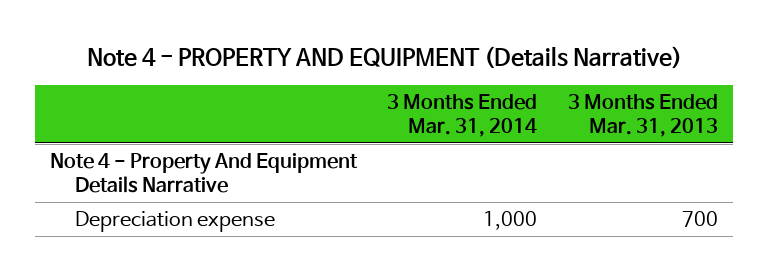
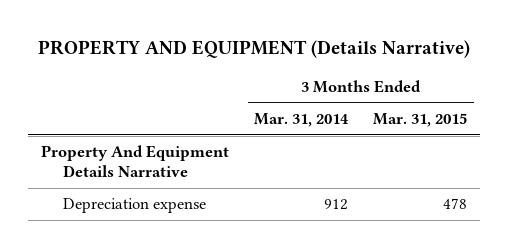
- Note 4 - PROPERTY AND EQUIPMENT (Details Narrative)
+ PROPERTY AND EQUIPMENT (Details Narrative)
- | 3 Months Ended Mar. 31, 2014 | 3 Months Ended Mar. 31, 2013
+ | 3 Months Ended Mar. 31, 2014 | 3 Months Ended Mar. 31, 2015
- Note 4 - Property And Equipment Details Narrative
- Depreciation expense | 1,000 | 700
+ Property And Equipment Details Narrative
+ Depreciation expense | 912 | 478

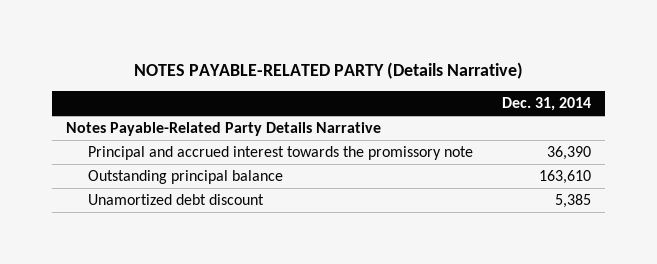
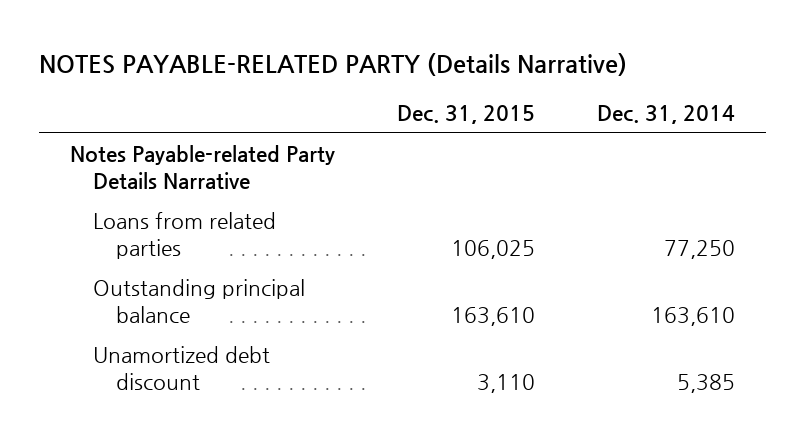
- | Dec. 31, 2014
+ | Dec. 31, 2015 | Dec. 31, 2014
- Notes Payable-Related Party Details Narrative
- Principal and accrued interest towards the promissory note | 36,390
+ Notes Payable-related Party Details Narrative
+ Loans from related parties | 106,025 | 77,250

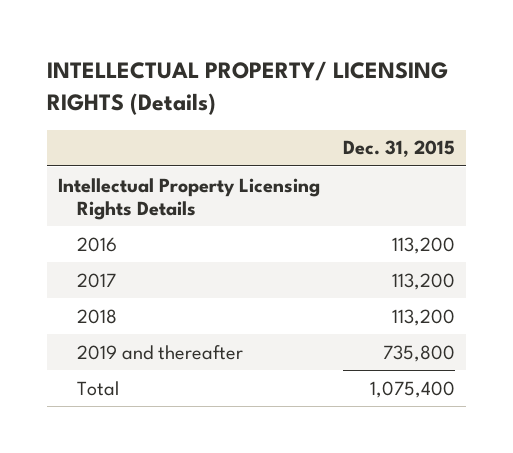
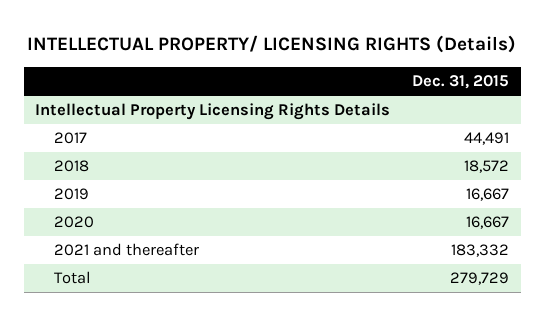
- 2016 | 113,200
- 2017 | 113,200
- 2018 | 113,200
- 2019 and thereafter | 735,800
- Total | 1,075,400
+ 2017 | 44,491
+ 2018 | 18,572
+ 2019 | 16,667
+ 2020 | 16,667
+ 2021 and thereafter | 183,332
+ Total | 279,729

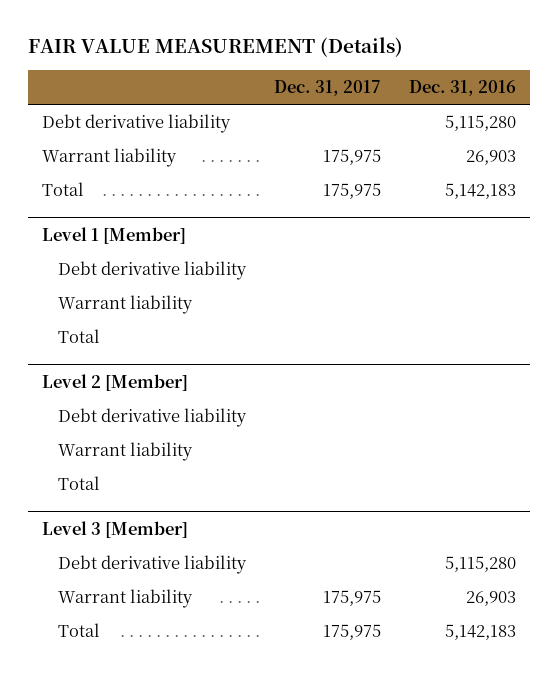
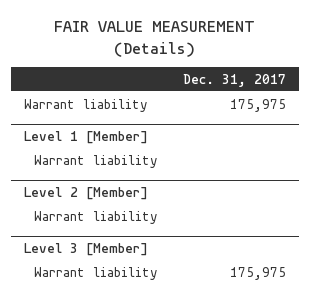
- | Dec. 31, 2017 | Dec. 31, 2016
+ | Dec. 31, 2017
- Debt derivative liability | | 5,115,280
- Total | 175,975 | 5,142,183
@ Level 1 [Member]
- Debt derivative liability
- Total
@ Level 2 [Member]
- Debt derivative liability
- Total
@ Level 3 [Member]
- Debt derivative liability | | 5,115,280
- Total | 175,975 | 5,142,183

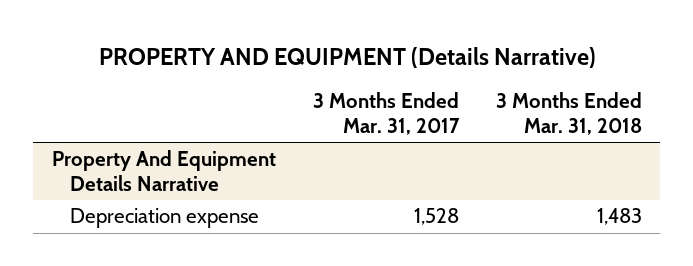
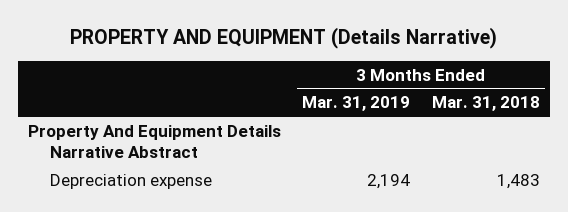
- | 3 Months Ended Mar. 31, 2017 | 3 Months Ended Mar. 31, 2018
+ | 3 Months Ended Mar. 31, 2019 | 3 Months Ended Mar. 31, 2018
- Property And Equipment Details Narrative
+ Property And Equipment Details Narrative Abstract

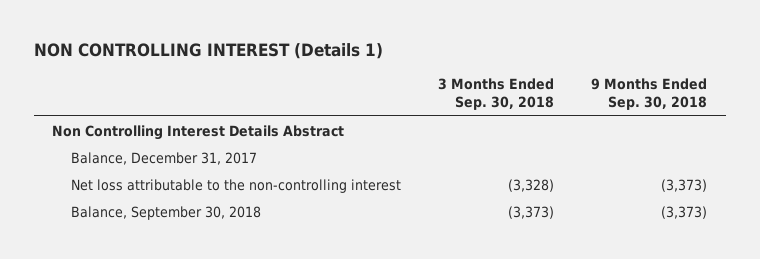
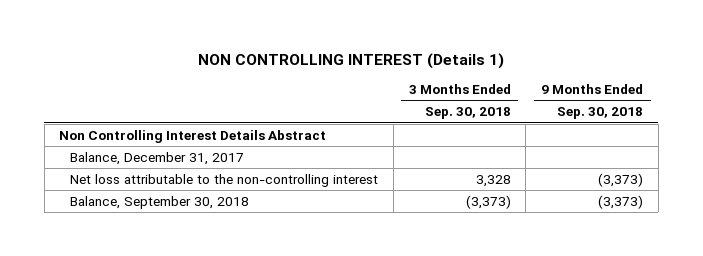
- Net loss attributable to the non-controlling interest | (3,328) | (3,373)
+ Net loss attributable to the non-controlling interest | 3,328 | (3,373)

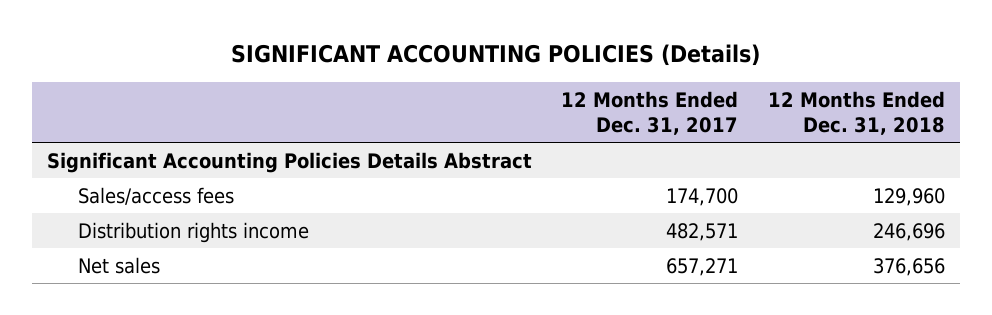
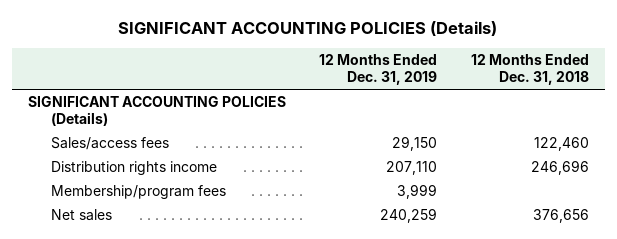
- | 12 Months Ended Dec. 31, 2017 | 12 Months Ended Dec. 31, 2018
+ | 12 Months Ended Dec. 31, 2019 | 12 Months Ended Dec. 31, 2018
- Significant Accounting Policies Details Abstract
- Sales/access fees | 174,700 | 129,960
+ SIGNIFICANT ACCOUNTING POLICIES (Details)
+ Sales/access fees | 29,150 | 122,460
+ Membership/program fees | 3,999 |

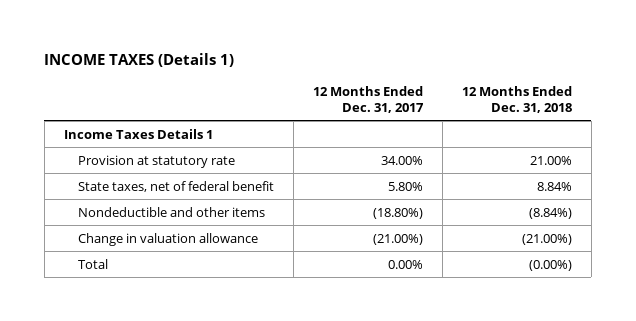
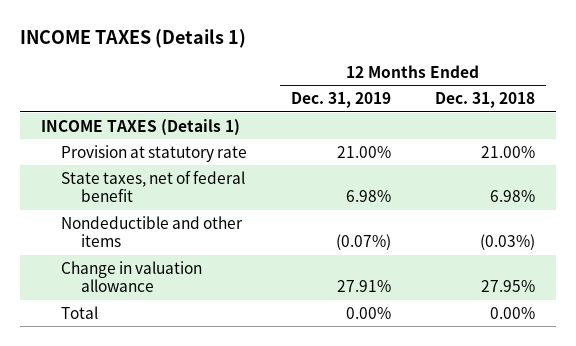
- | 12 Months Ended Dec. 31, 2017 | 12 Months Ended Dec. 31, 2018
+ | 12 Months Ended Dec. 31, 2019 | 12 Months Ended Dec. 31, 2018
- Income Taxes Details 1
+ INCOME TAXES (Details 1)
- State taxes, net of federal benefit | 5.80% | 8.84%
- Nondeductible and other items | (18.80%) | (8.84%)
- Change in valuation allowance | (21.00%) | (21.00%)
- Total | 0.00% | (0.00%)
+ State taxes, net of federal benefit | 6.98% | 6.98%
+ Nondeductible and other items | (0.07%) | (0.03%)
+ Change in valuation allowance | 27.91% | 27.95%
+ Total | 0.00% | 0.00%

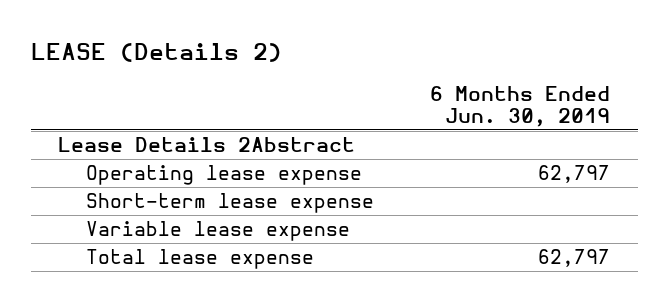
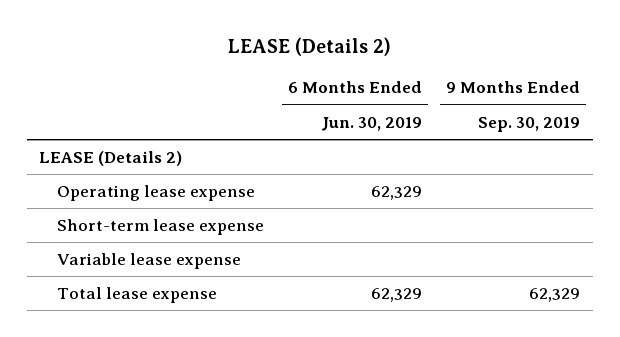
- | 6 Months Ended Jun. 30, 2019
+ | 6 Months Ended Jun. 30, 2019 | 9 Months Ended Sep. 30, 2019
- Lease Details 2Abstract
- Operating lease expense | 62,797
+ LEASE (Details 2)
+ Operating lease expense | 62,329 |
- Total lease expense | 62,797
+ Total lease expense | 62,329 | 62,329

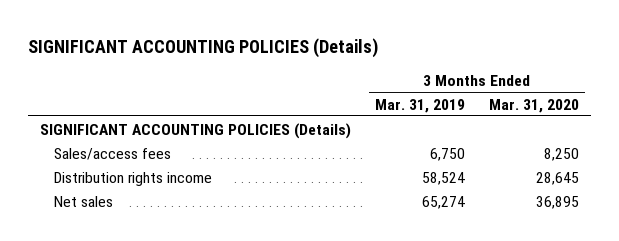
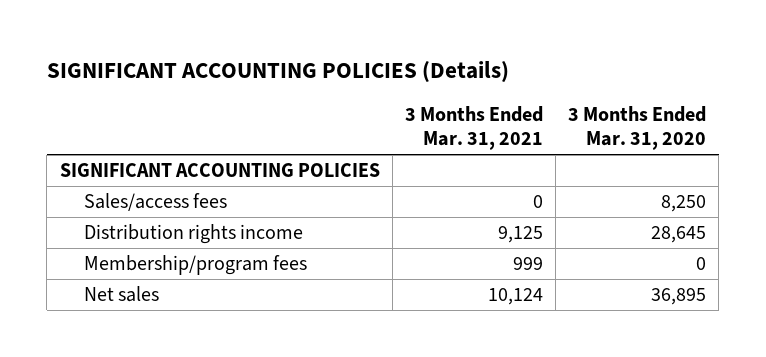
- | 3 Months Ended Mar. 31, 2019 | 3 Months Ended Mar. 31, 2020
+ | 3 Months Ended Mar. 31, 2021 | 3 Months Ended Mar. 31, 2020
- SIGNIFICANT ACCOUNTING POLICIES (Details)
+ SIGNIFICANT ACCOUNTING POLICIES
+ Membership/program fees | 999 | 0

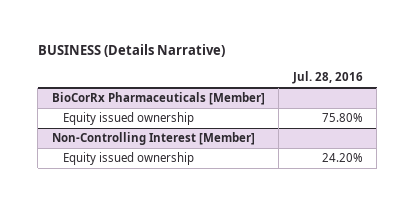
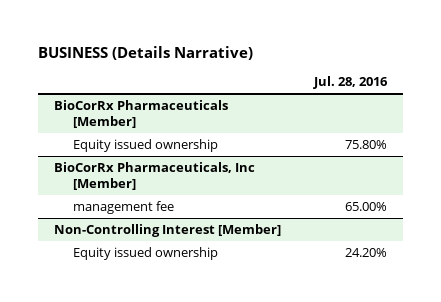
+ BioCorRx Pharmaceuticals, Inc [Member]
+ management fee | 65.00%

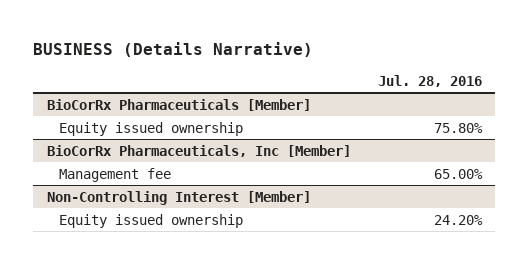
@ BioCorRx Pharmaceuticals, Inc [Member]
- management fee | 65.00%
+ Management fee | 65.00%

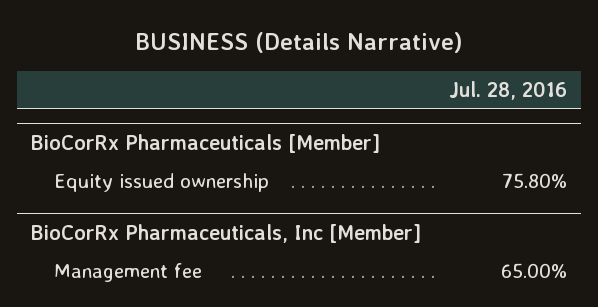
- Non-Controlling Interest [Member]
- Equity issued ownership | 24.20%

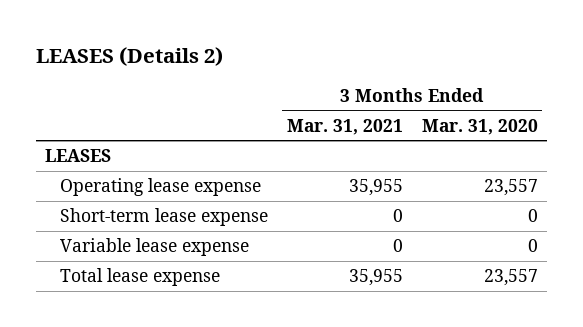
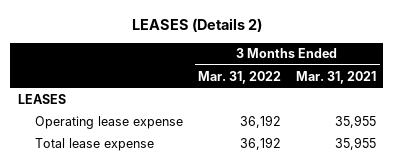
- | 3 Months Ended Mar. 31, 2021 | 3 Months Ended Mar. 31, 2020
+ | 3 Months Ended Mar. 31, 2022 | 3 Months Ended Mar. 31, 2021
- Short-term lease expense | 0 | 0
- Variable lease expense | 0 | 0

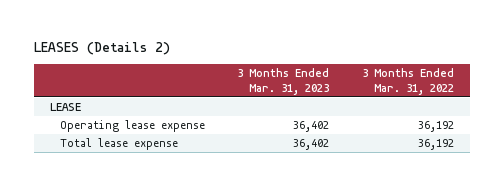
- | 3 Months Ended Mar. 31, 2022 | 3 Months Ended Mar. 31, 2021
+ | 3 Months Ended Mar. 31, 2023 | 3 Months Ended Mar. 31, 2022
- LEASES
+ LEASE

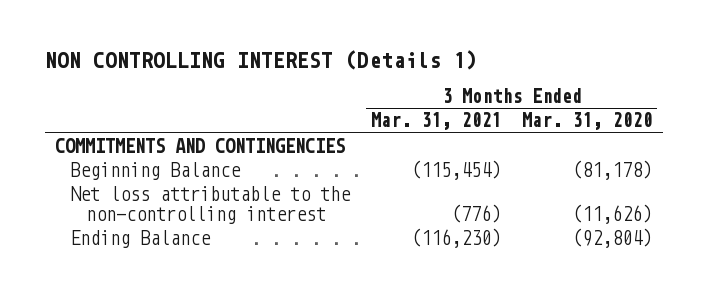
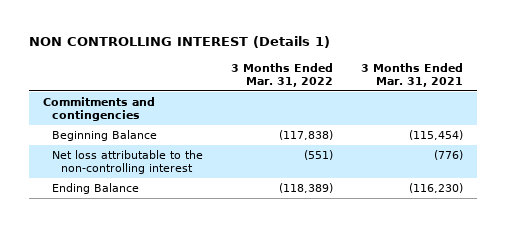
- | 3 Months Ended Mar. 31, 2021 | 3 Months Ended Mar. 31, 2020
+ | 3 Months Ended Mar. 31, 2022 | 3 Months Ended Mar. 31, 2021
- COMMITMENTS AND CONTINGENCIES
+ Commitments and contingencies

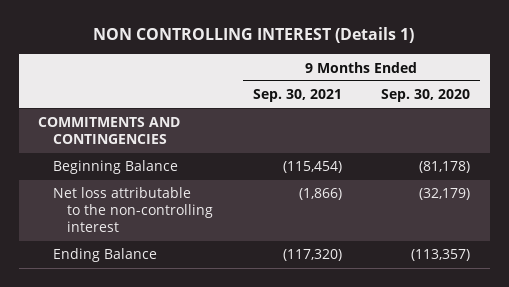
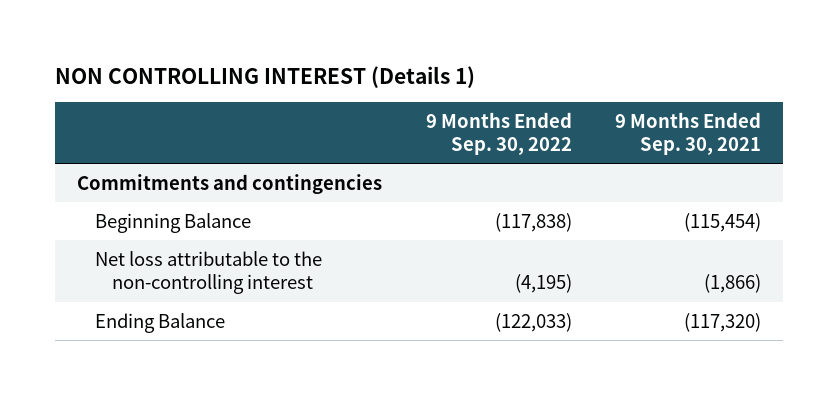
- | 9 Months Ended Sep. 30, 2021 | 9 Months Ended Sep. 30, 2020
+ | 9 Months Ended Sep. 30, 2022 | 9 Months Ended Sep. 30, 2021
- COMMITMENTS AND CONTINGENCIES
+ Commitments and contingencies

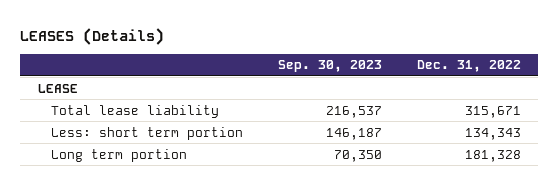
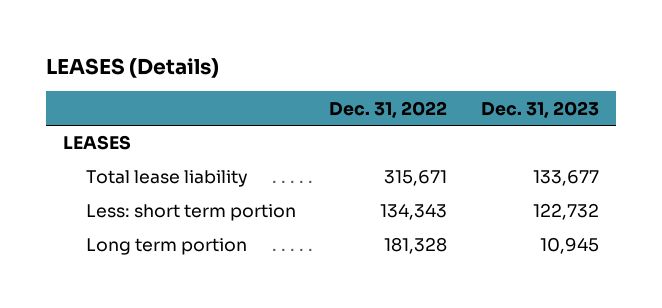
- | Sep. 30, 2023 | Dec. 31, 2022
+ | Dec. 31, 2022 | Dec. 31, 2023
- LEASE
+ LEASES

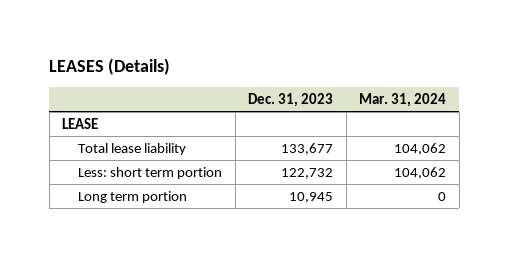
- | Dec. 31, 2022 | Dec. 31, 2023
+ | Dec. 31, 2023 | Mar. 31, 2024
- LEASES
+ LEASE

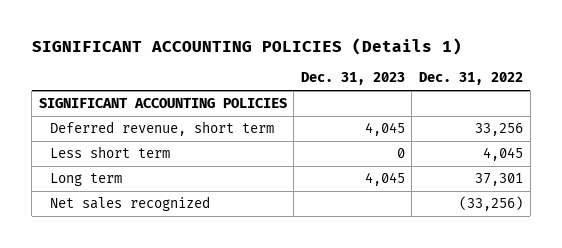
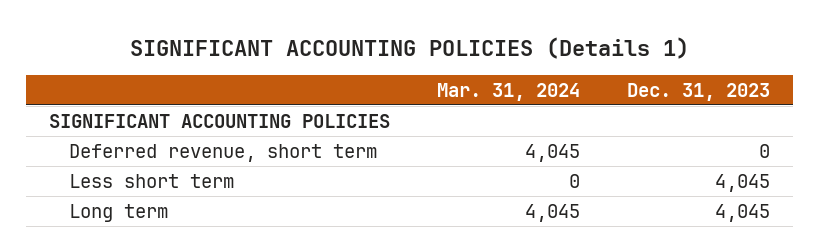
- | Dec. 31, 2023 | Dec. 31, 2022
+ | Mar. 31, 2024 | Dec. 31, 2023
- Deferred revenue, short term | 4,045 | 33,256
- Less short term | 0 | 4,045
+ Deferred revenue, short term | 4,045 | 0
+ Less short term | 0 | 4,045
- Net sales recognized | | (33,256)

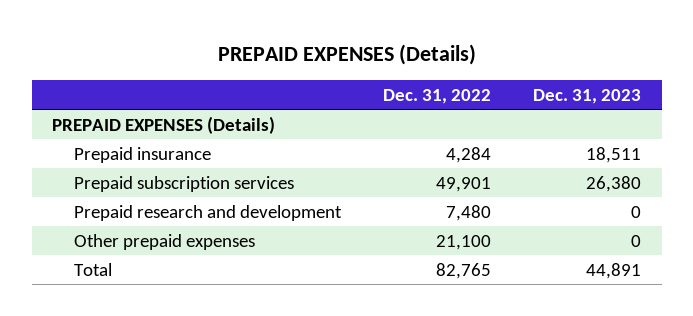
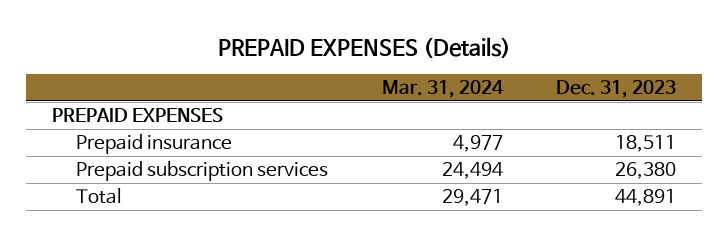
- | Dec. 31, 2022 | Dec. 31, 2023
+ | Mar. 31, 2024 | Dec. 31, 2023
- PREPAID EXPENSES (Details)
+ PREPAID EXPENSES
- Prepaid research and development | 7,480 | 0
- Other prepaid expenses | 21,100 | 0

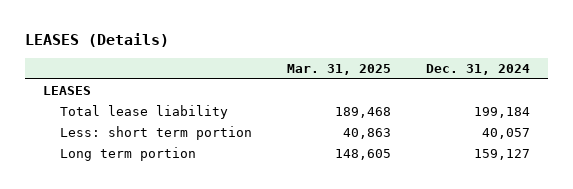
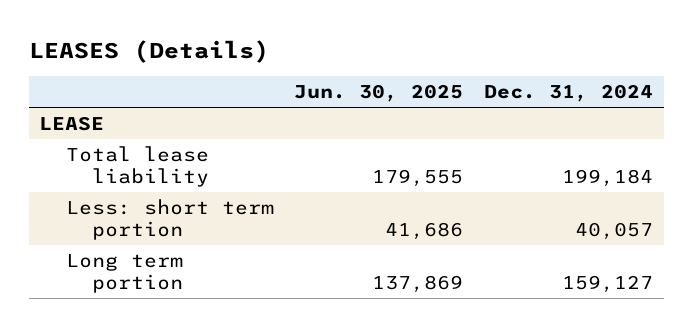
- | Mar. 31, 2025 | Dec. 31, 2024
+ | Jun. 30, 2025 | Dec. 31, 2024
- LEASES
+ LEASE

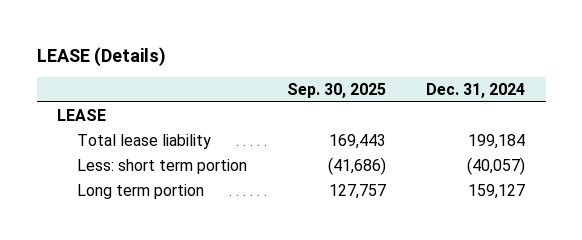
- LEASES (Details)
+ LEASE (Details)
- | Jun. 30, 2025 | Dec. 31, 2024
+ | Sep. 30, 2025 | Dec. 31, 2024
- Less: short term portion | 41,686 | 40,057
+ Less: short term portion | (41,686) | (40,057)

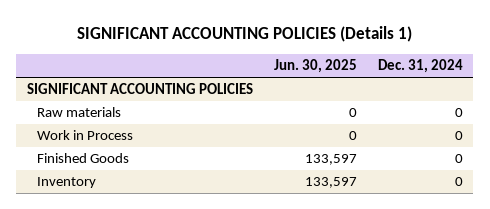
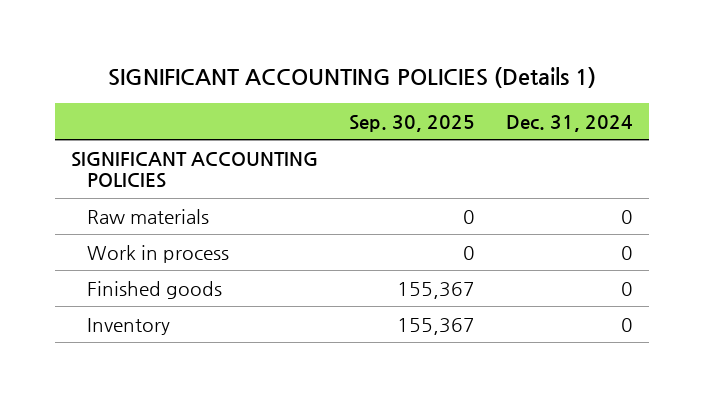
- | Jun. 30, 2025 | Dec. 31, 2024
+ | Sep. 30, 2025 | Dec. 31, 2024
- Work in Process | 0 | 0
- Finished Goods | 133,597 | 0
+ Work in process | 0 | 0
+ Finished goods | 155,367 | 0

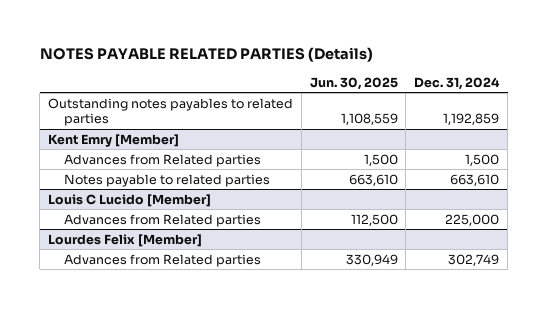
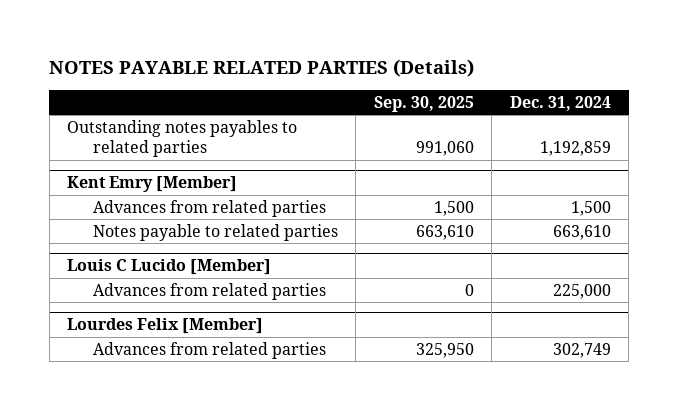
- | Jun. 30, 2025 | Dec. 31, 2024
+ | Sep. 30, 2025 | Dec. 31, 2024
@ Kent Emry [Member]
- Advances from Related parties | 1,500 | 1,500
+ Advances from related parties | 1,500 | 1,500
@ Louis C Lucido [Member]
- Advances from Related parties | 112,500 | 225,000
+ Advances from related parties | 0 | 225,000
@ Lourdes Felix [Member]
- Advances from Related parties | 330,949 | 302,749
+ Advances from related parties | 325,950 | 302,749

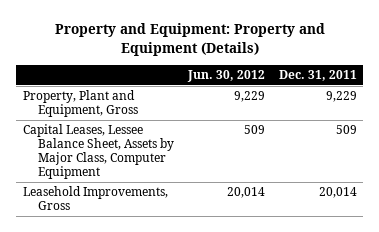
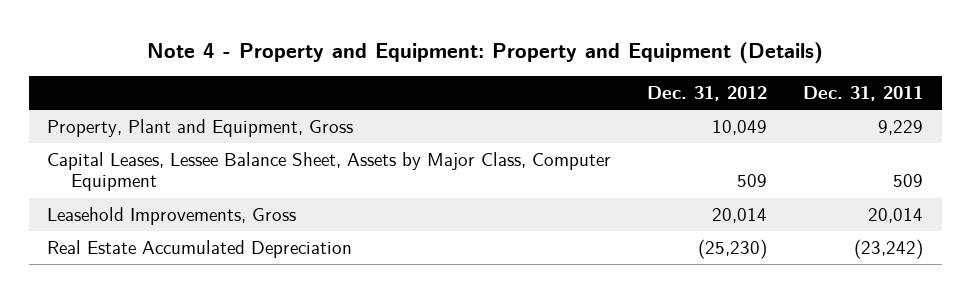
- Property and Equipment: Property and Equipment (Details)
+ Note 4 - Property and Equipment: Property and Equipment (Details)
- | Jun. 30, 2012 | Dec. 31, 2011
+ | Dec. 31, 2012 | Dec. 31, 2011
+ Real Estate Accumulated Depreciation | (25,230) | (23,242)

